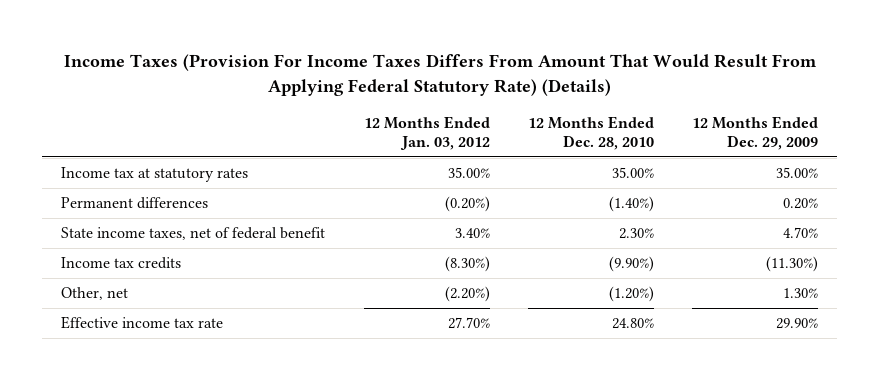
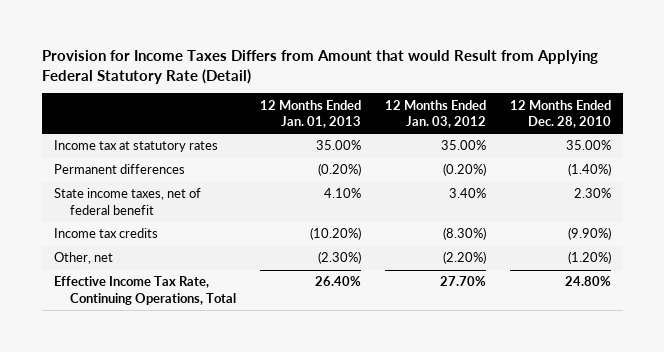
- Income Taxes (Provision For Income Taxes Differs From Amount That Would Result From Applying Federal Statutory Rate) (Details)
+ Provision for Income Taxes Differs from Amount that would Result from Applying Federal Statutory Rate (Detail)
- | 12 Months Ended Jan. 03, 2012 | 12 Months Ended Dec. 28, 2010 | 12 Months Ended Dec. 29, 2009
+ | 12 Months Ended Jan. 01, 2013 | 12 Months Ended Jan. 03, 2012 | 12 Months Ended Dec. 28, 2010
- Effective income tax rate | 27.70% | 24.80% | 29.90%
+ Effective Income Tax Rate, Continuing Operations, Total | 26.40% | 27.70% | 24.80%

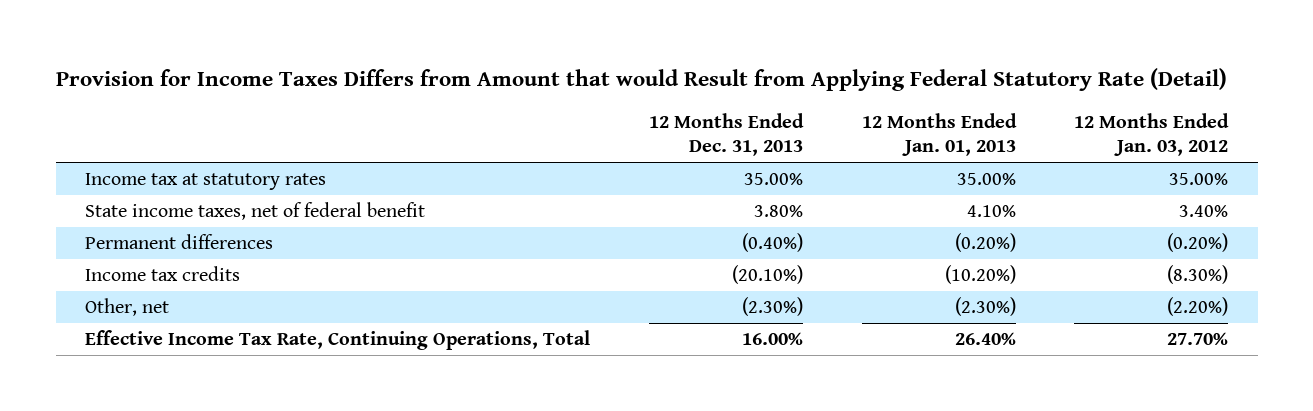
- | 12 Months Ended Jan. 01, 2013 | 12 Months Ended Jan. 03, 2012 | 12 Months Ended Dec. 28, 2010
+ | 12 Months Ended Dec. 31, 2013 | 12 Months Ended Jan. 01, 2013 | 12 Months Ended Jan. 03, 2012
moved down: Permanent differences | (0.40%) | (0.20%) | (0.20%)

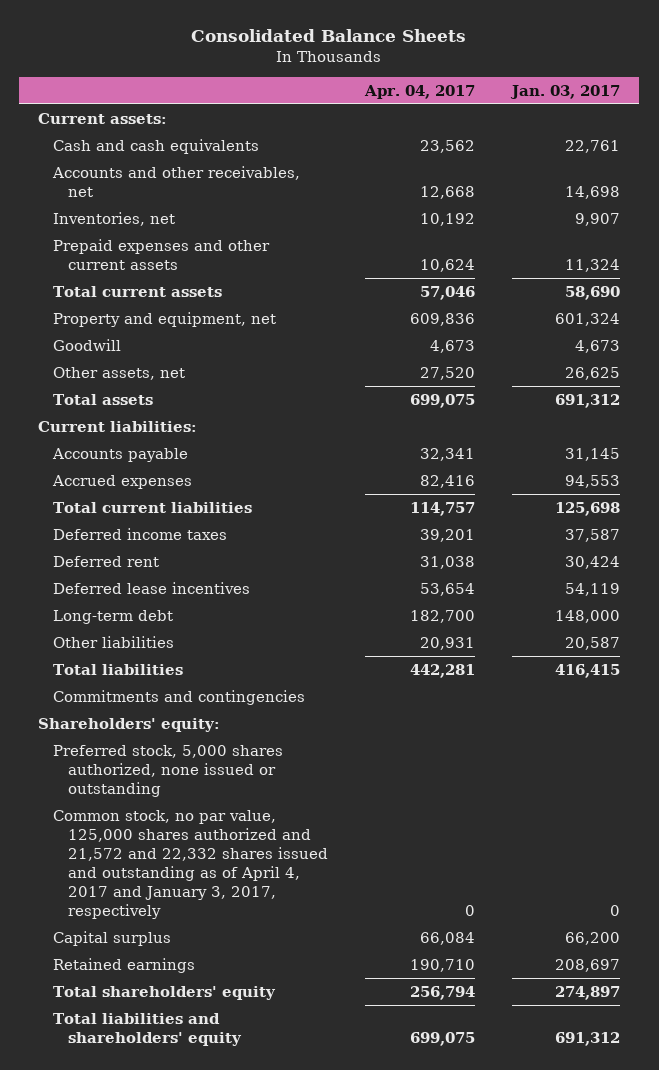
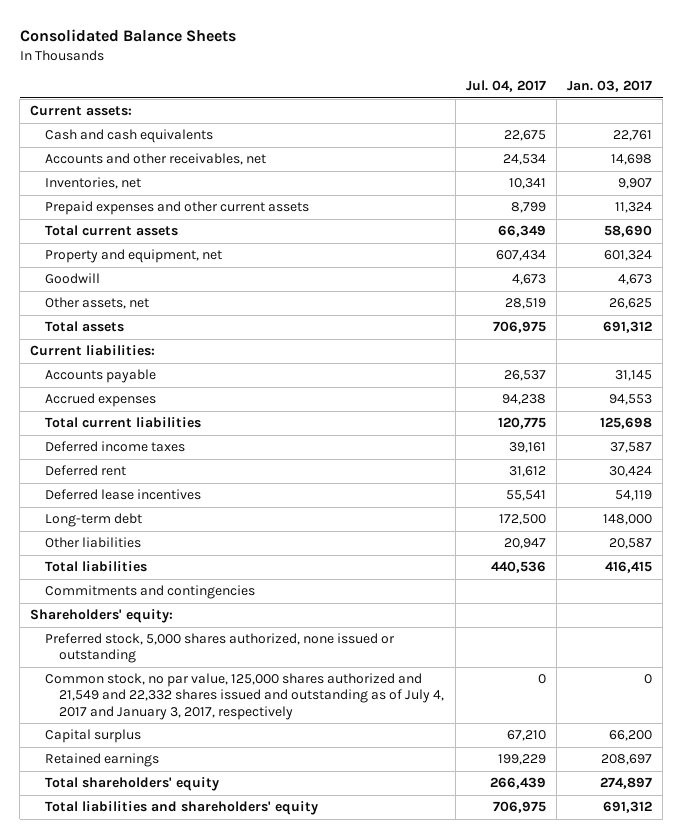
- | Apr. 04, 2017 | Jan. 03, 2017
+ | Jul. 04, 2017 | Jan. 03, 2017
- Common stock, no par value, 125,000 shares authorized and 21,572 and 22,332 shares issued and outstanding as of April 4, 2017 and January 3, 2017, respectively | 0 | 0
+ Common stock, no par value, 125,000 shares authorized and 21,549 and 22,332 shares issued and outstanding as of July 4, 2017 and January 3, 2017, respectively | 0 | 0

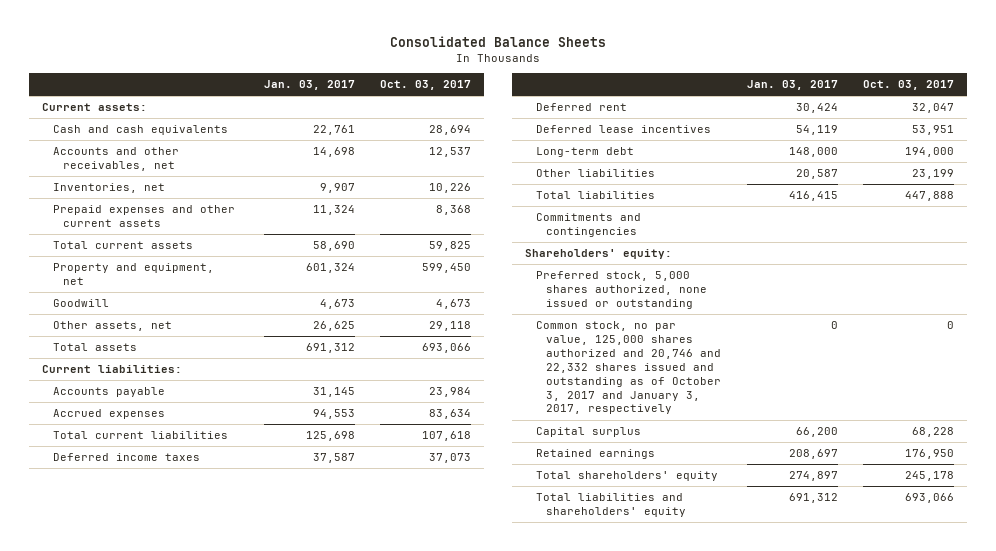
- | Jul. 04, 2017 | Jan. 03, 2017
+ | Jan. 03, 2017 | Oct. 03, 2017
- Common stock, no par value, 125,000 shares authorized and 21,549 and 22,332 shares issued and outstanding as of July 4, 2017 and January 3, 2017, respectively | 0 | 0
+ Common stock, no par value, 125,000 shares authorized and 20,746 and 22,332 shares issued and outstanding as of October 3, 2017 and January 3, 2017, respectively | 0 | 0

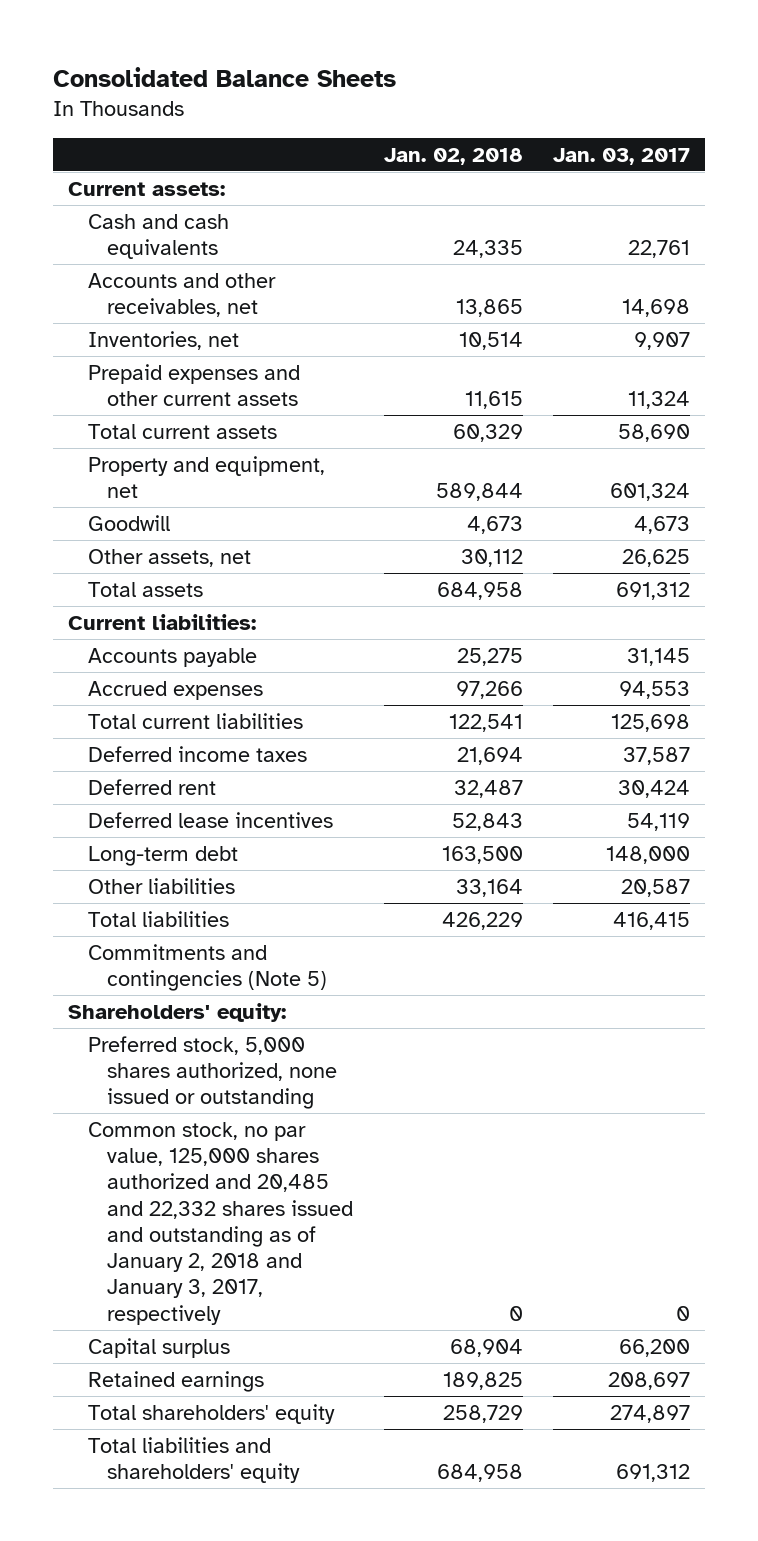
- | Jan. 03, 2017 | Oct. 03, 2017
+ | Jan. 02, 2018 | Jan. 03, 2017
- Commitments and contingencies
+ Commitments and contingencies (Note 5)
- Common stock, no par value, 125,000 shares authorized and 20,746 and 22,332 shares issued and outstanding as of October 3, 2017 and January 3, 2017, respectively | 0 | 0
+ Common stock, no par value, 125,000 shares authorized and 20,485 and 22,332 shares issued and outstanding as of January 2, 2018 and January 3, 2017, respectively | 0 | 0

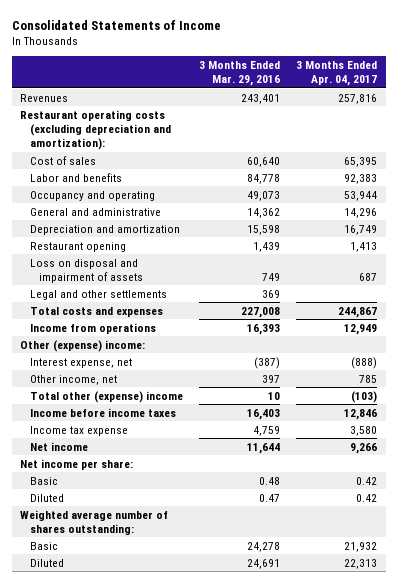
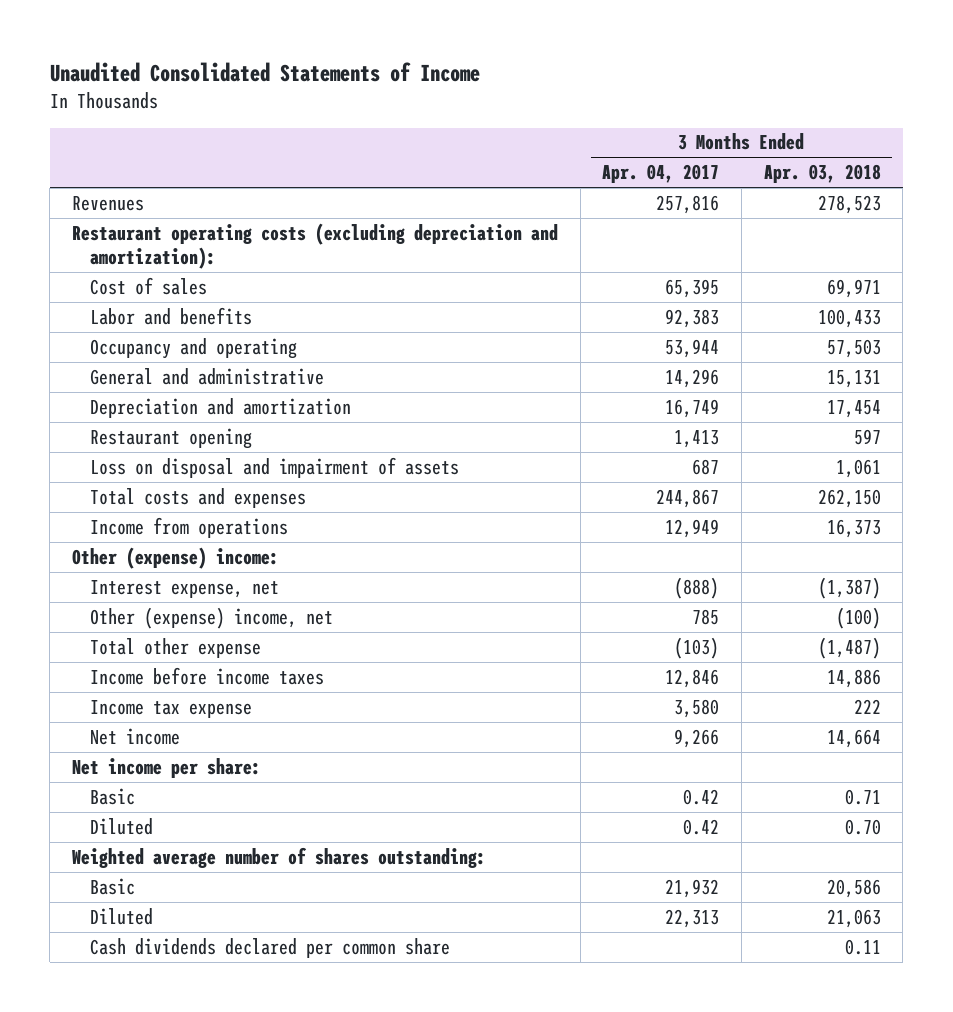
- Consolidated Statements of Income
+ Unaudited Consolidated Statements of Income
- | 3 Months Ended Mar. 29, 2016 | 3 Months Ended Apr. 04, 2017
+ | 3 Months Ended Apr. 04, 2017 | 3 Months Ended Apr. 03, 2018
- Legal and other settlements | 369 |
- Other income, net | 397 | 785
- Total other (expense) income | 10 | (103)
+ Other (expense) income, net | 785 | (100)
+ Total other expense | (103) | (1,487)
+ Cash dividends declared per common share | | 0.11

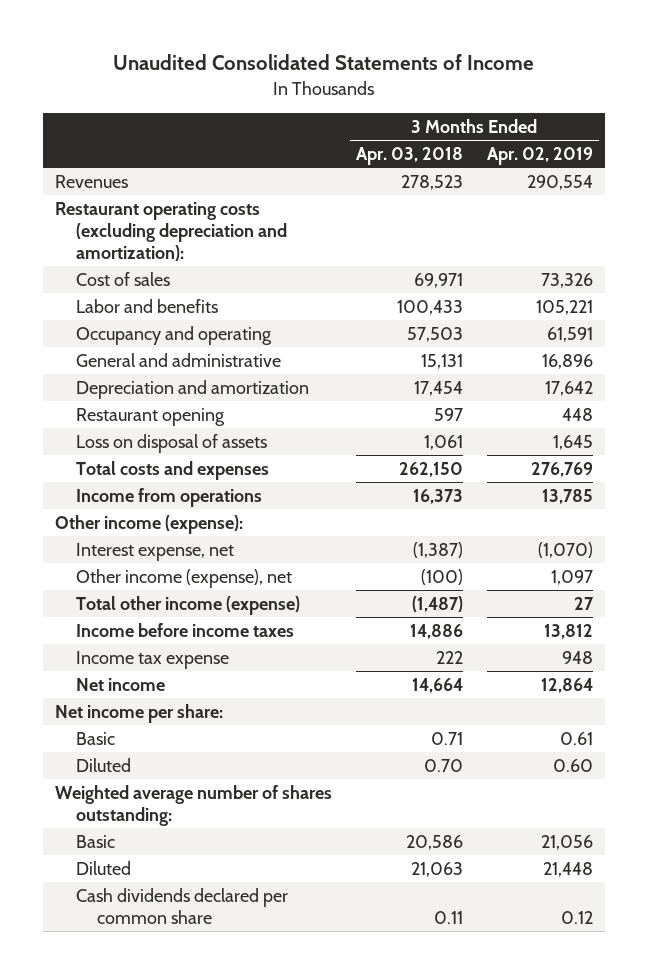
- | 3 Months Ended Apr. 04, 2017 | 3 Months Ended Apr. 03, 2018
+ | 3 Months Ended Apr. 03, 2018 | 3 Months Ended Apr. 02, 2019
- Loss on disposal and impairment of assets | 687 | 1,061
+ Loss on disposal of assets | 1,061 | 1,645
- Other (expense) income:
+ Other income (expense):
- Other (expense) income, net | 785 | (100)
- Total other expense | (103) | (1,487)
+ Other income (expense), net | (100) | 1,097
+ Total other income (expense) | (1,487) | 27

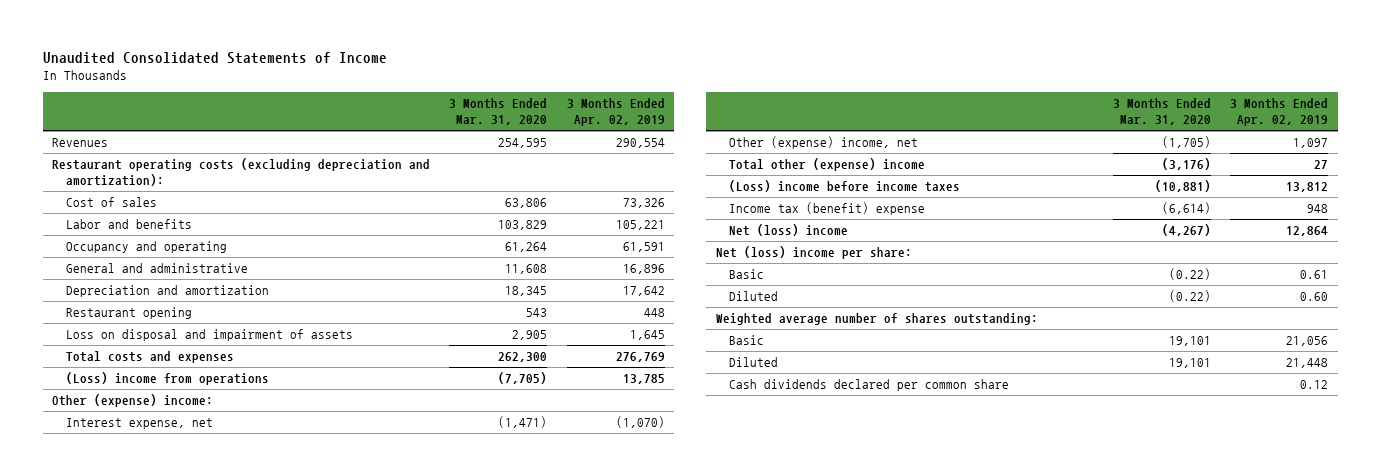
- | 3 Months Ended Apr. 03, 2018 | 3 Months Ended Apr. 02, 2019
+ | 3 Months Ended Mar. 31, 2020 | 3 Months Ended Apr. 02, 2019
- Loss on disposal of assets | 1,061 | 1,645
+ Loss on disposal and impairment of assets | 2,905 | 1,645
- Income from operations | 16,373 | 13,785
- Other income (expense):
+ (Loss) income from operations | (7,705) | 13,785
+ Other (expense) income:
- Other income (expense), net | (100) | 1,097
- Total other income (expense) | (1,487) | 27
- Income before income taxes | 14,886 | 13,812
- Income tax expense | 222 | 948
- Net income | 14,664 | 12,864
- Net income per share:
+ Other (expense) income, net | (1,705) | 1,097
+ Total other (expense) income | (3,176) | 27
+ (Loss) income before income taxes | (10,881) | 13,812
+ Income tax (benefit) expense | (6,614) | 948
+ Net (loss) income | (4,267) | 12,864
+ Net (loss) income per share:

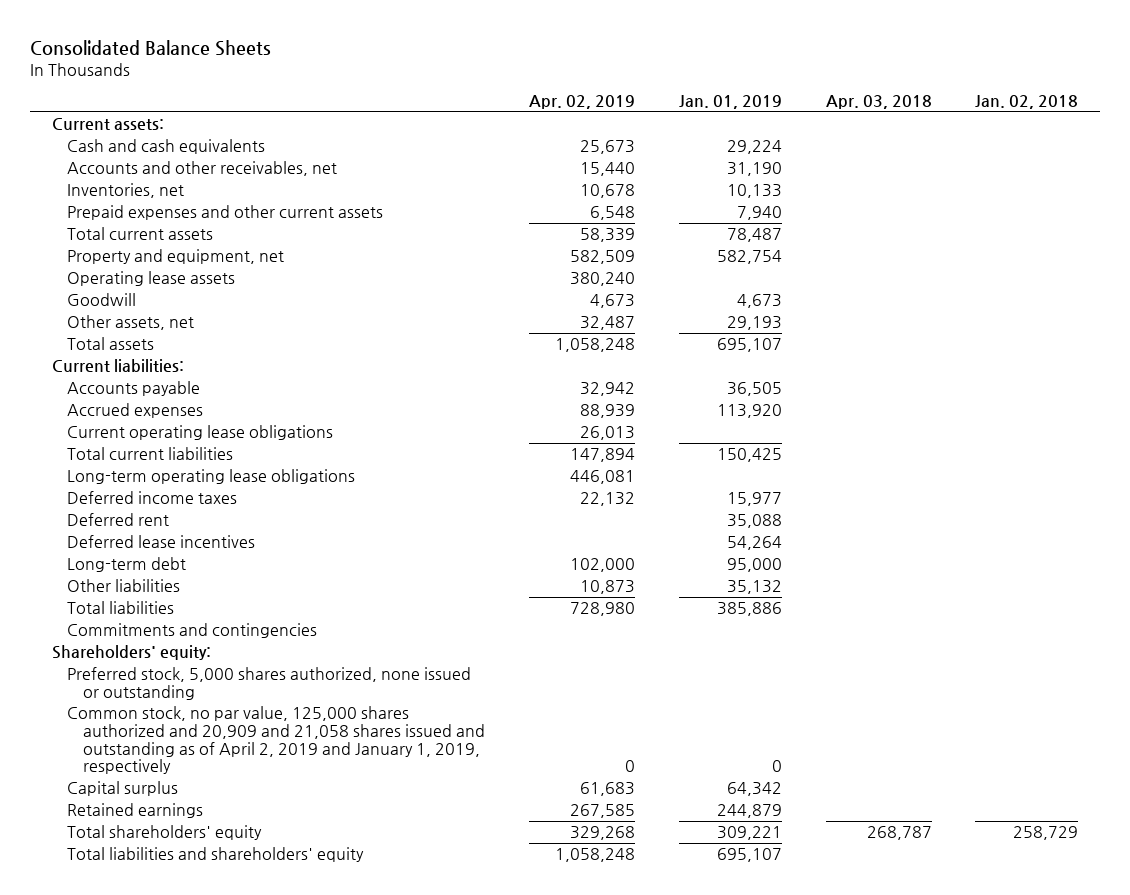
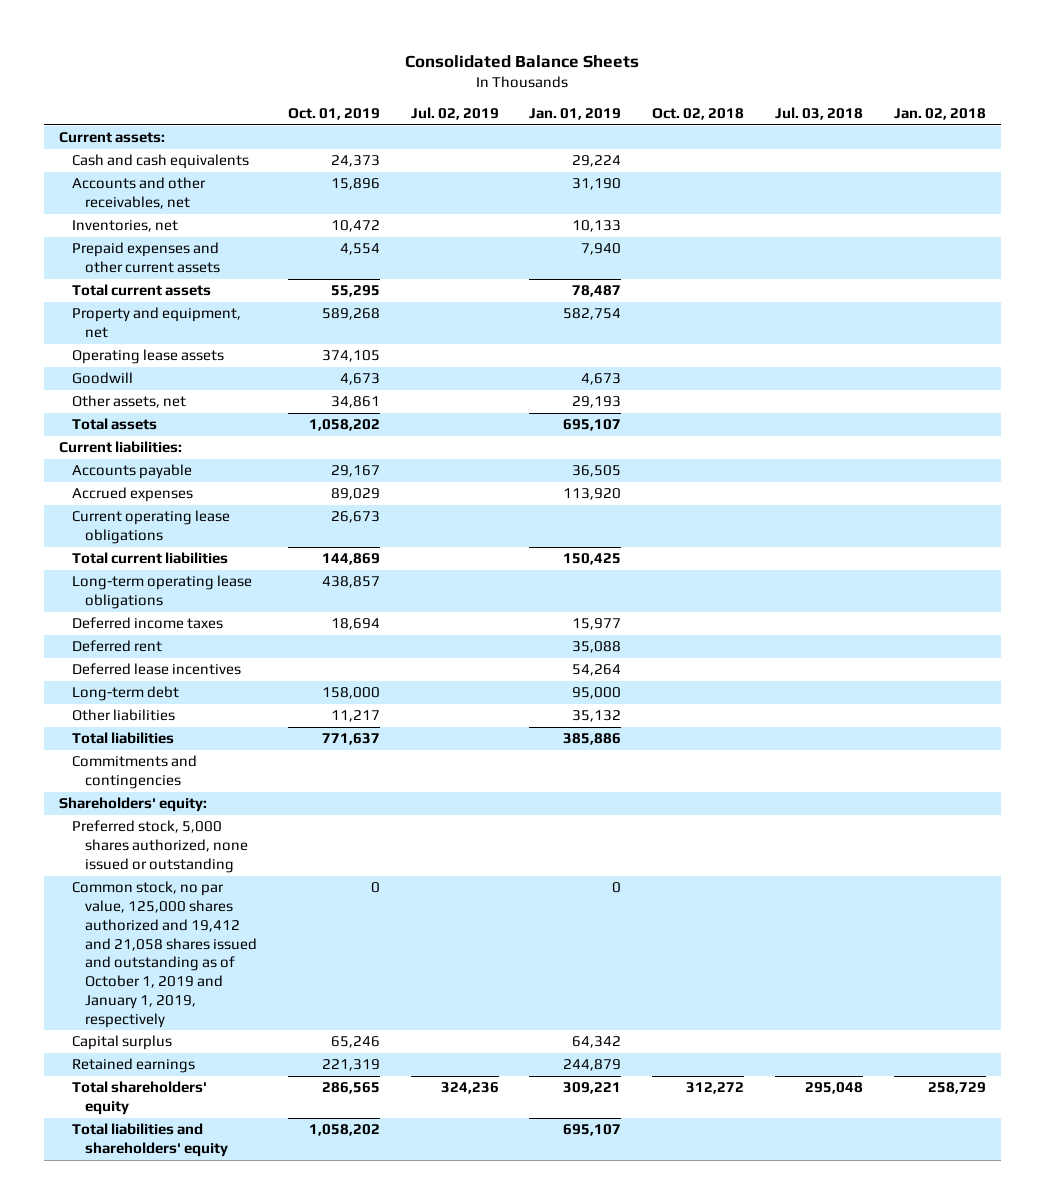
- | Apr. 02, 2019 | Jan. 01, 2019 | Apr. 03, 2018 | Jan. 02, 2018
+ | Oct. 01, 2019 | Jul. 02, 2019 | Jan. 01, 2019 | Oct. 02, 2018 | Jul. 03, 2018 | Jan. 02, 2018
- Common stock, no par value, 125,000 shares authorized and 20,909 and 21,058 shares issued and outstanding as of April 2, 2019 and January 1, 2019, respectively | 0 | 0 | |
+ Common stock, no par value, 125,000 shares authorized and 19,412 and 21,058 shares issued and outstanding as of October 1, 2019 and January 1, 2019, respectively | 0 | | 0 | | |

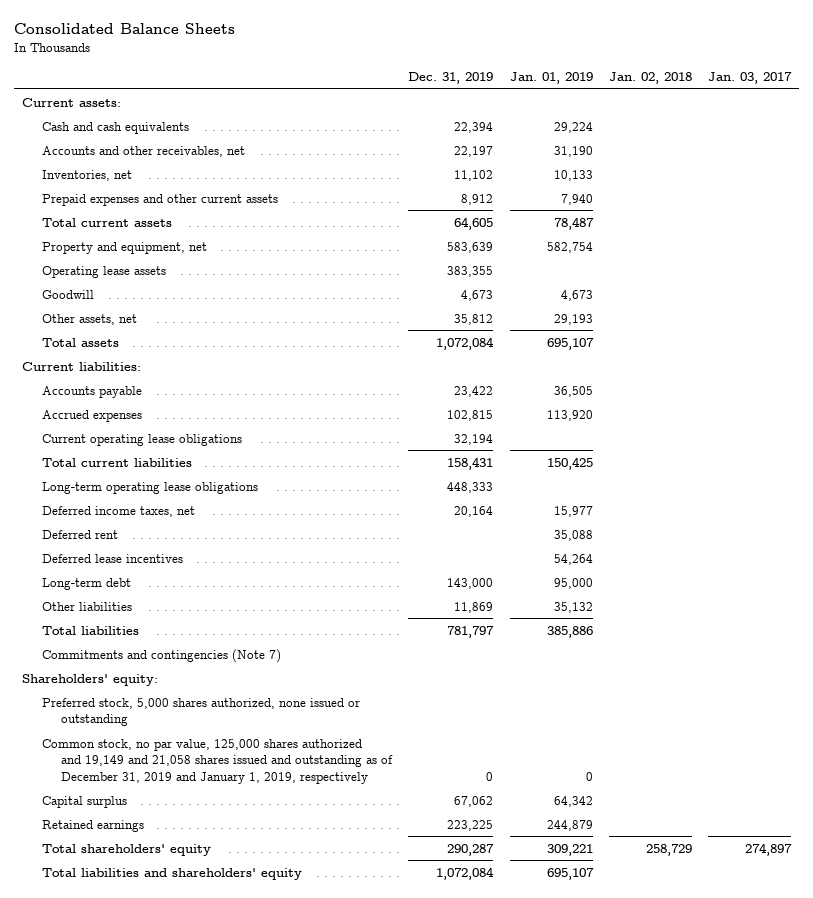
- | Oct. 01, 2019 | Jul. 02, 2019 | Jan. 01, 2019 | Oct. 02, 2018 | Jul. 03, 2018 | Jan. 02, 2018
+ | Dec. 31, 2019 | Jan. 01, 2019 | Jan. 02, 2018 | Jan. 03, 2017
- Deferred income taxes | 18,694 | | 15,977 | | |
+ Deferred income taxes, net | 20,164 | 15,977 | |
- Commitments and contingencies
+ Commitments and contingencies (Note 7)
- Common stock, no par value, 125,000 shares authorized and 19,412 and 21,058 shares issued and outstanding as of October 1, 2019 and January 1, 2019, respectively | 0 | | 0 | | |
+ Common stock, no par value, 125,000 shares authorized and 19,149 and 21,058 shares issued and outstanding as of December 31, 2019 and January 1, 2019, respectively | 0 | 0 | |

